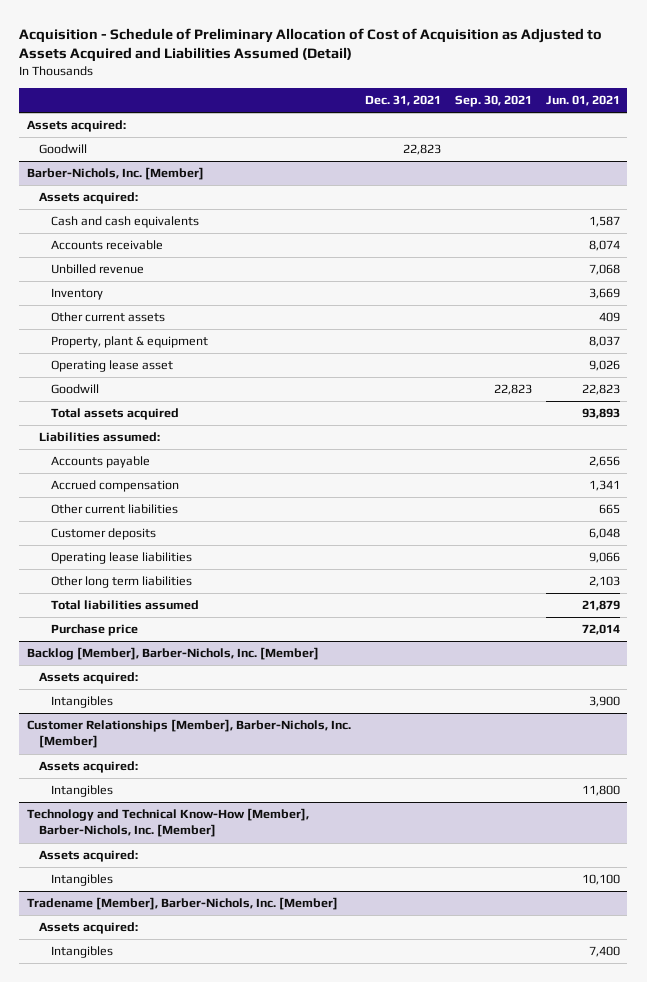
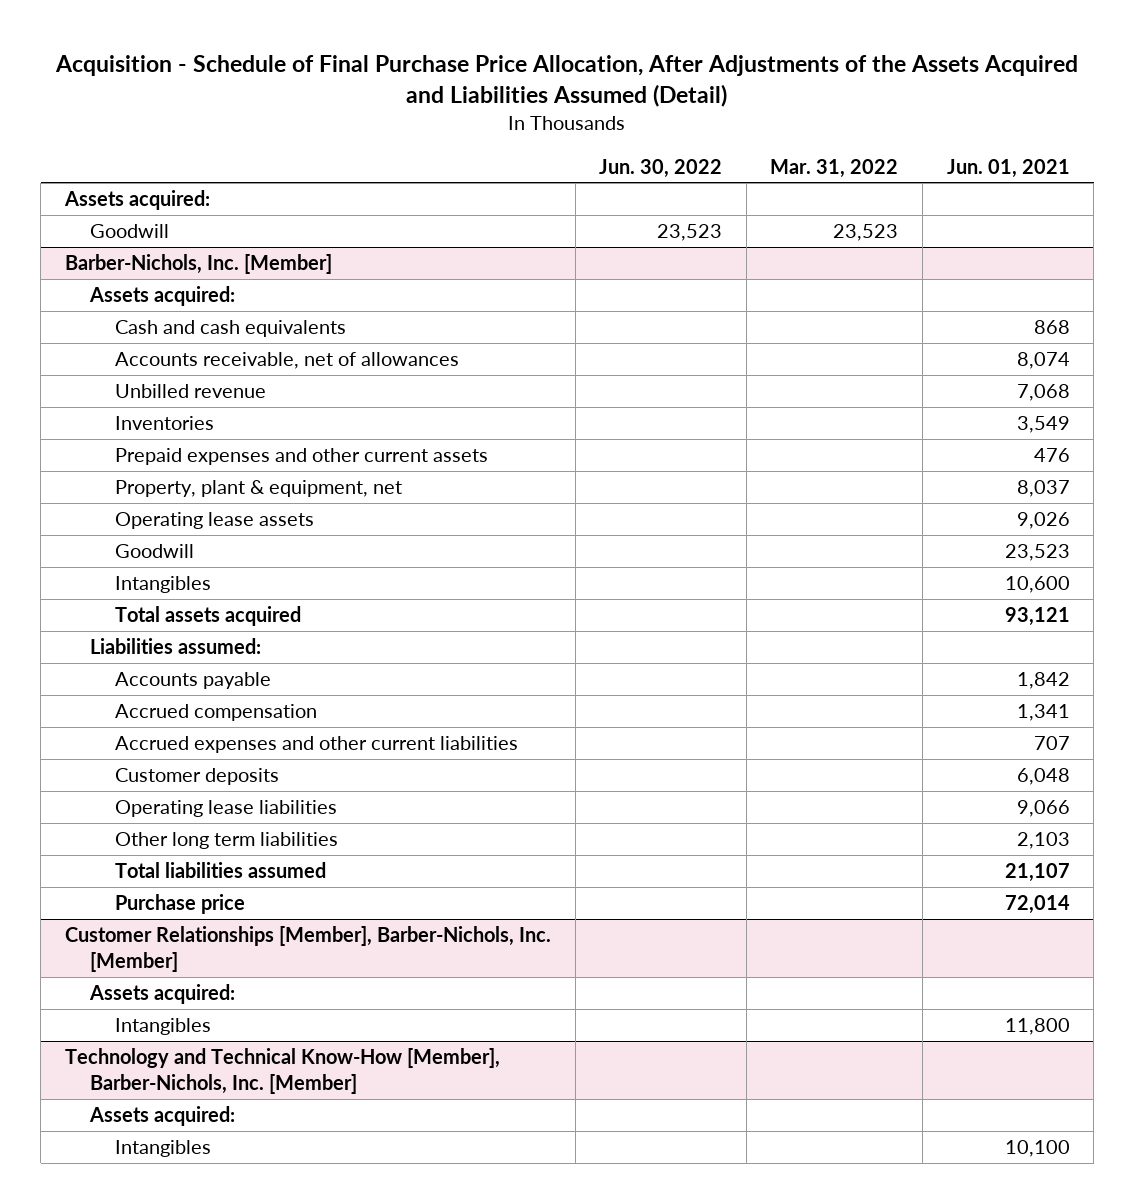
- Acquisition - Schedule of Preliminary Allocation of Cost of Acquisition as Adjusted to Assets Acquired and Liabilities Assumed (Detail)
+ Acquisition - Schedule of Final Purchase Price Allocation, After Adjustments of the Assets Acquired and Liabilities Assumed (Detail)
- | Dec. 31, 2021 | Sep. 30, 2021 | Jun. 01, 2021
+ | Jun. 30, 2022 | Mar. 31, 2022 | Jun. 01, 2021
@ Barber-Nichols, Inc. [Member]
- Cash and cash equivalents | | | 1,587
- Accounts receivable | | | 8,074
+ Cash and cash equivalents | | | 868
+ Accounts receivable, net of allowances | | | 8,074
- Inventory | | | 3,669
- Other current assets | | | 409
- Property, plant & equipment | | | 8,037
- Operating lease asset | | | 9,026
- Goodwill | | 22,823 | 22,823
- Total assets acquired | | | 93,893
+ Inventories | | | 3,549
+ Prepaid expenses and other current assets | | | 476
+ Property, plant & equipment, net | | | 8,037
+ Operating lease assets | | | 9,026
+ Goodwill | | | 23,523
+ Intangibles | | | 10,600
+ Total assets acquired | | | 93,121
- Accounts payable | | | 2,656
+ Accounts payable | | | 1,842
- Other current liabilities | | | 665
+ Accrued expenses and other current liabilities | | | 707
- Total liabilities assumed | | | 21,879
+ Total liabilities assumed | | | 21,107
- Backlog [Member], Barber-Nichols, Inc. [Member]
- Assets acquired:
- Intangibles | | | 3,900
- Tradename [Member], Barber-Nichols, Inc. [Member]
- Assets acquired:
- Intangibles | | | 7,400

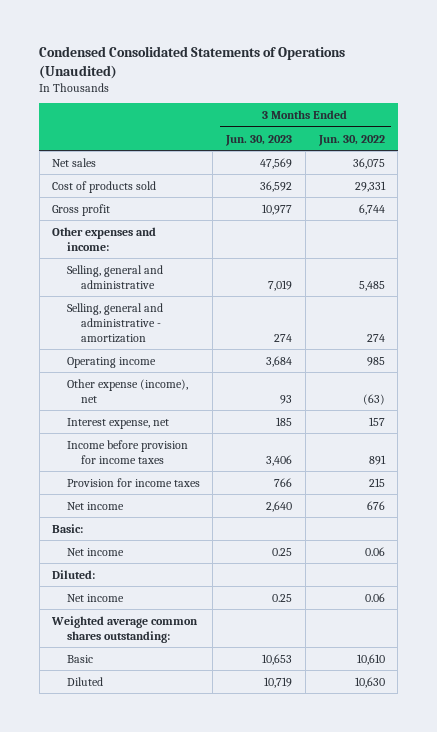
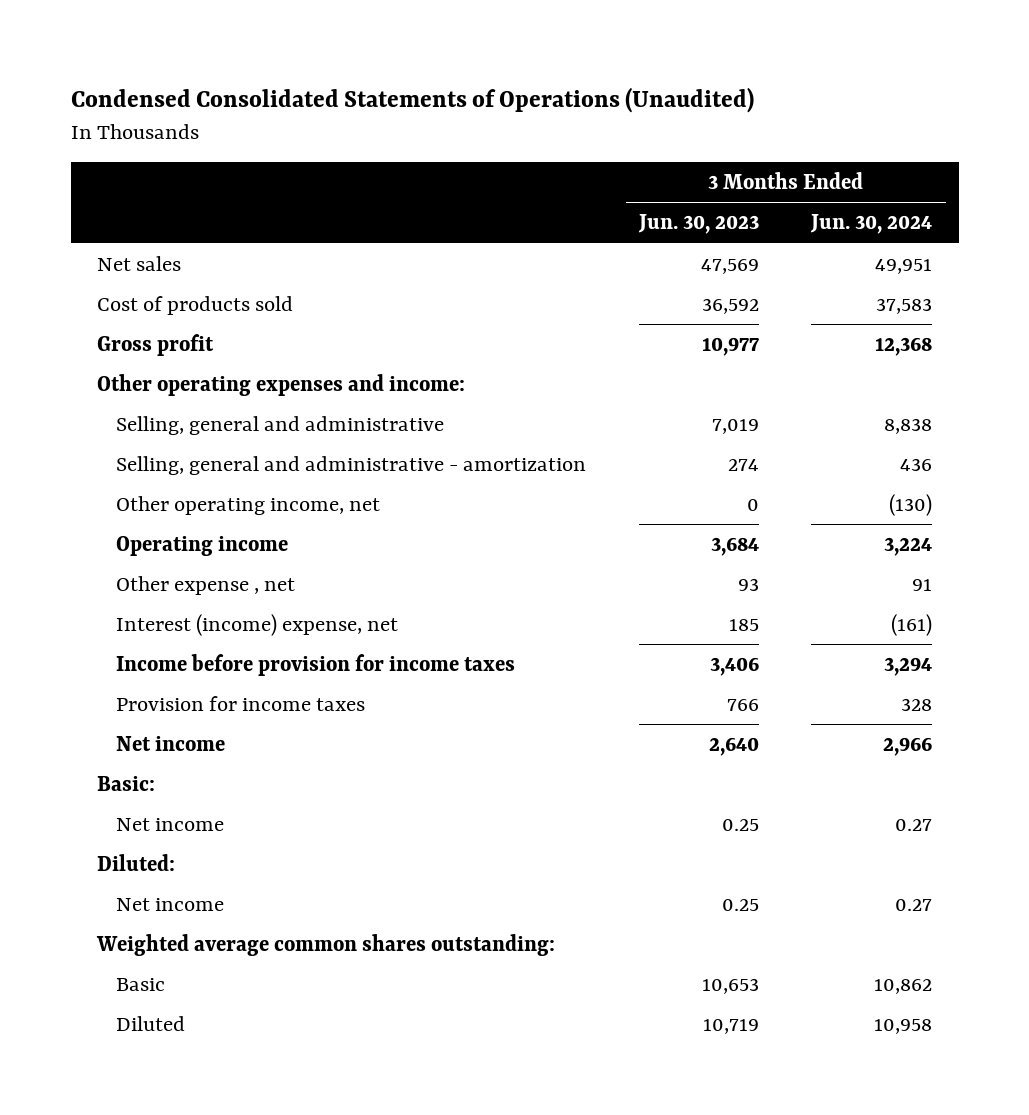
- | 3 Months Ended Jun. 30, 2023 | 3 Months Ended Jun. 30, 2022
+ | 3 Months Ended Jun. 30, 2023 | 3 Months Ended Jun. 30, 2024
- Other expenses and income:
+ Other operating expenses and income:
+ Other operating income, net | 0 | (130)
- Other expense (income), net | 93 | (63)
- Interest expense, net | 185 | 157
+ Other expense , net | 93 | 91
+ Interest (income) expense, net | 185 | (161)

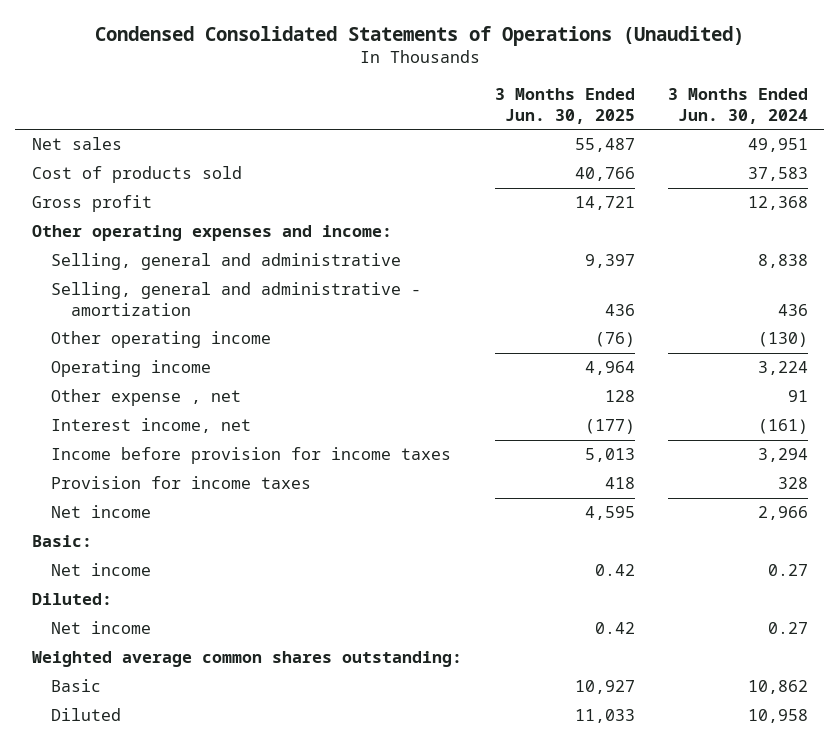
- | 3 Months Ended Jun. 30, 2023 | 3 Months Ended Jun. 30, 2024
+ | 3 Months Ended Jun. 30, 2025 | 3 Months Ended Jun. 30, 2024
- Other operating income, net | 0 | (130)
+ Other operating income | (76) | (130)
- Interest (income) expense, net | 185 | (161)
+ Interest income, net | (177) | (161)

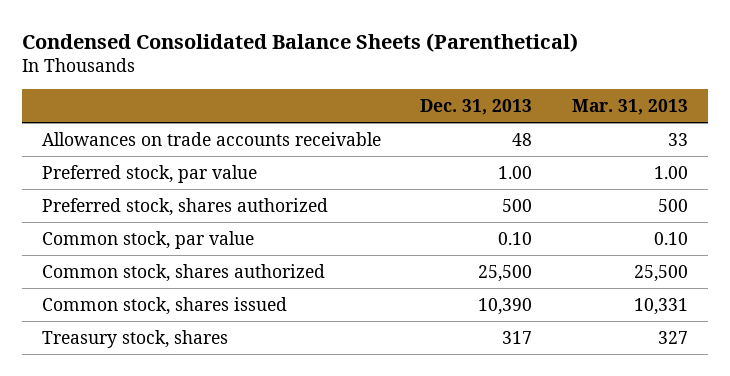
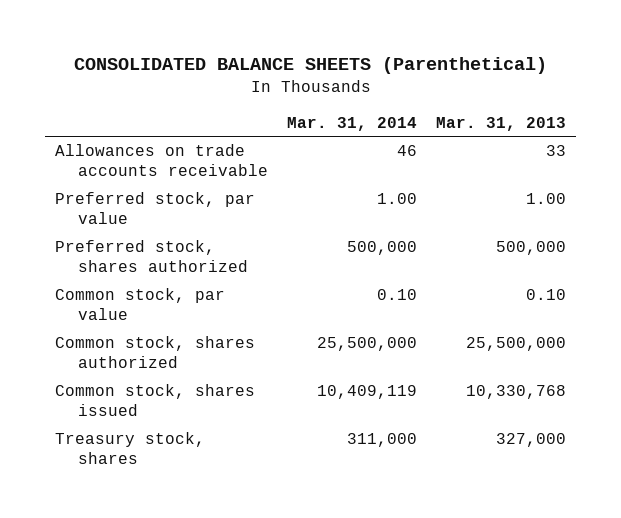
- Condensed Consolidated Balance Sheets (Parenthetical)
+ CONSOLIDATED BALANCE SHEETS (Parenthetical)
- | Dec. 31, 2013 | Mar. 31, 2013
+ | Mar. 31, 2014 | Mar. 31, 2013
- Preferred stock, shares authorized | 500 | 500
+ Preferred stock, shares authorized | 500,000 | 500,000
- Common stock, shares authorized | 25,500 | 25,500
- Common stock, shares issued | 10,390 | 10,331
- Treasury stock, shares | 317 | 327
+ Common stock, shares authorized | 25,500,000 | 25,500,000
+ Common stock, shares issued | 10,409,119 | 10,330,768
+ Treasury stock, shares | 311,000 | 327,000

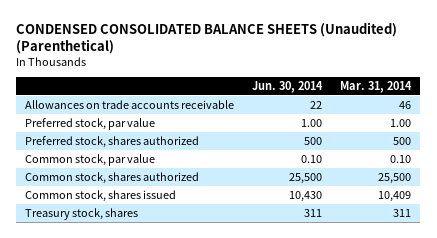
- CONSOLIDATED BALANCE SHEETS (Parenthetical)
+ CONDENSED CONSOLIDATED BALANCE SHEETS (Unaudited) (Parenthetical)
- | Mar. 31, 2014 | Mar. 31, 2013
+ | Jun. 30, 2014 | Mar. 31, 2014
- Preferred stock, shares authorized | 500,000 | 500,000
+ Preferred stock, shares authorized | 500 | 500
- Common stock, shares authorized | 25,500,000 | 25,500,000
- Common stock, shares issued | 10,409,119 | 10,330,768
- Treasury stock, shares | 311,000 | 327,000
+ Common stock, shares authorized | 25,500 | 25,500
+ Common stock, shares issued | 10,430 | 10,409
+ Treasury stock, shares | 311 | 311

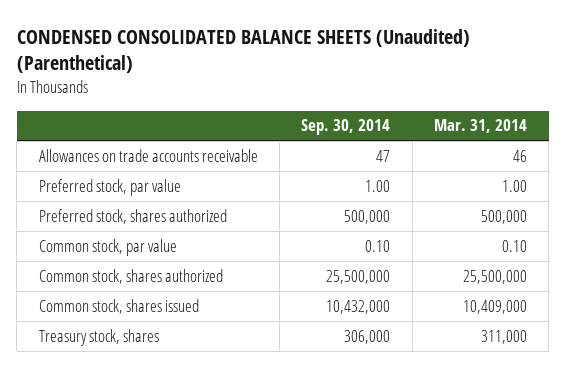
- | Jun. 30, 2014 | Mar. 31, 2014
+ | Sep. 30, 2014 | Mar. 31, 2014
- Preferred stock, shares authorized | 500 | 500
+ Preferred stock, shares authorized | 500,000 | 500,000
- Common stock, shares authorized | 25,500 | 25,500
- Common stock, shares issued | 10,430 | 10,409
- Treasury stock, shares | 311 | 311
+ Common stock, shares authorized | 25,500,000 | 25,500,000
+ Common stock, shares issued | 10,432,000 | 10,409,000
+ Treasury stock, shares | 306,000 | 311,000

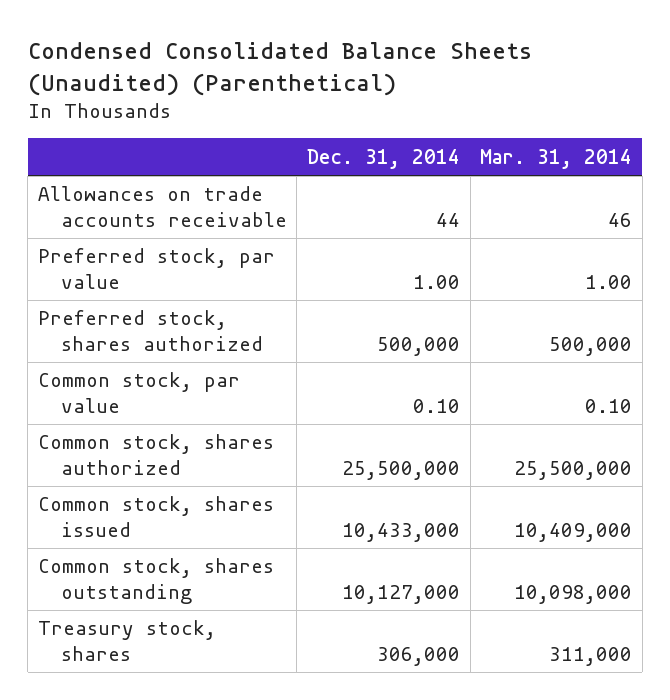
- CONDENSED CONSOLIDATED BALANCE SHEETS (Unaudited) (Parenthetical)
+ Condensed Consolidated Balance Sheets (Unaudited) (Parenthetical)
- | Sep. 30, 2014 | Mar. 31, 2014
+ | Dec. 31, 2014 | Mar. 31, 2014
+ Common stock, shares outstanding | 10,127,000 | 10,098,000

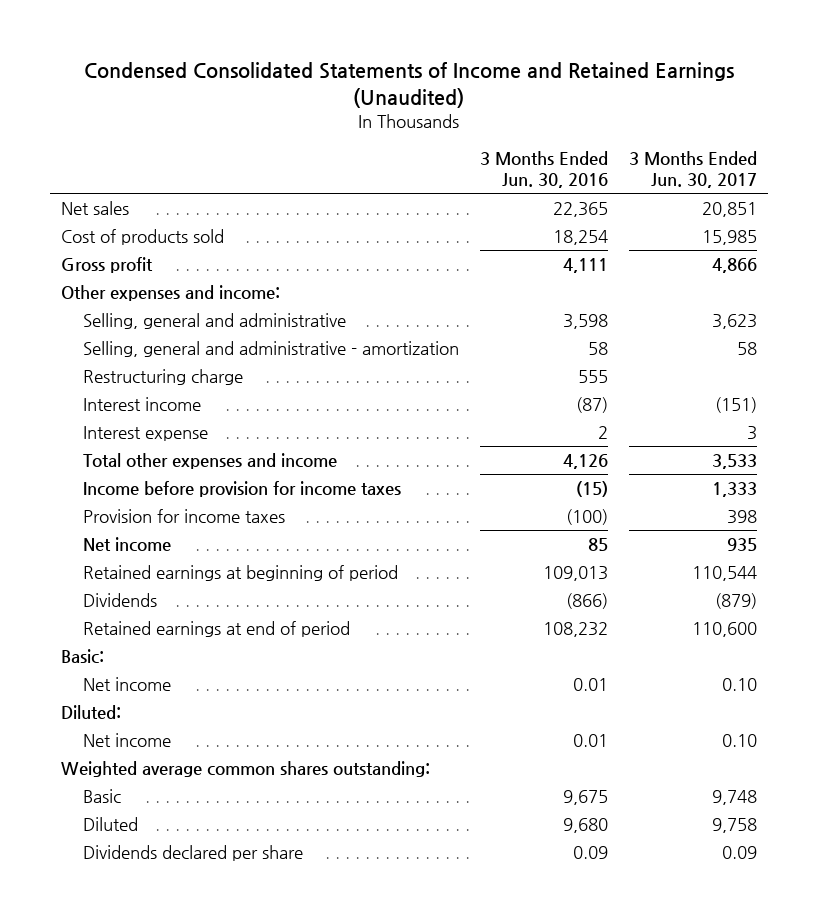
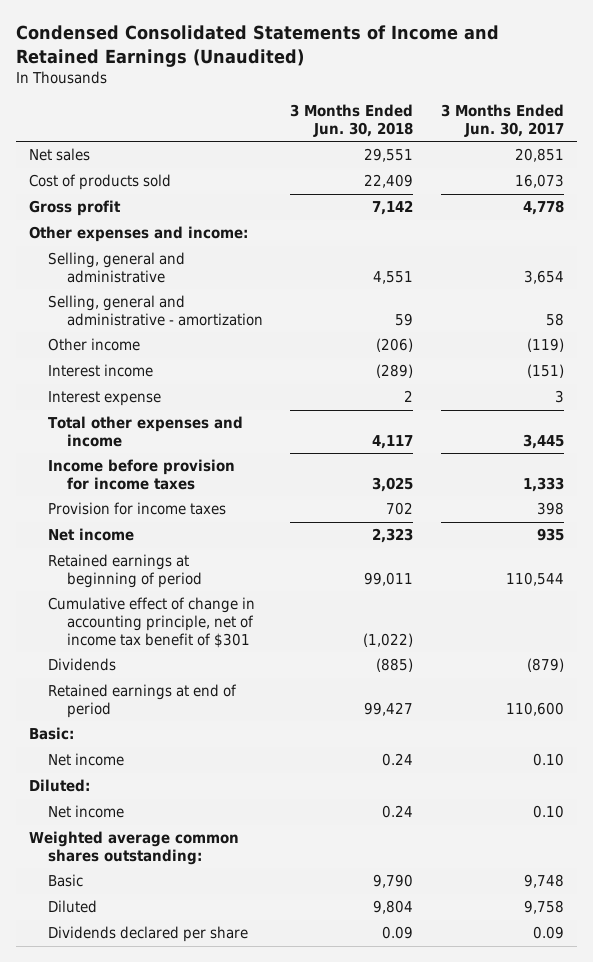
- | 3 Months Ended Jun. 30, 2016 | 3 Months Ended Jun. 30, 2017
+ | 3 Months Ended Jun. 30, 2018 | 3 Months Ended Jun. 30, 2017
- Cost of products sold | 18,254 | 15,985
- Gross profit | 4,111 | 4,866
+ Cost of products sold | 22,409 | 16,073
+ Gross profit | 7,142 | 4,778
- Selling, general and administrative | 3,598 | 3,623
+ Selling, general and administrative | 4,551 | 3,654
- Restructuring charge | 555 |
+ Other income | (206) | (119)
- Total other expenses and income | 4,126 | 3,533
+ Total other expenses and income | 4,117 | 3,445
+ Cumulative effect of change in accounting principle, net of income tax benefit of $301 | (1,022) |

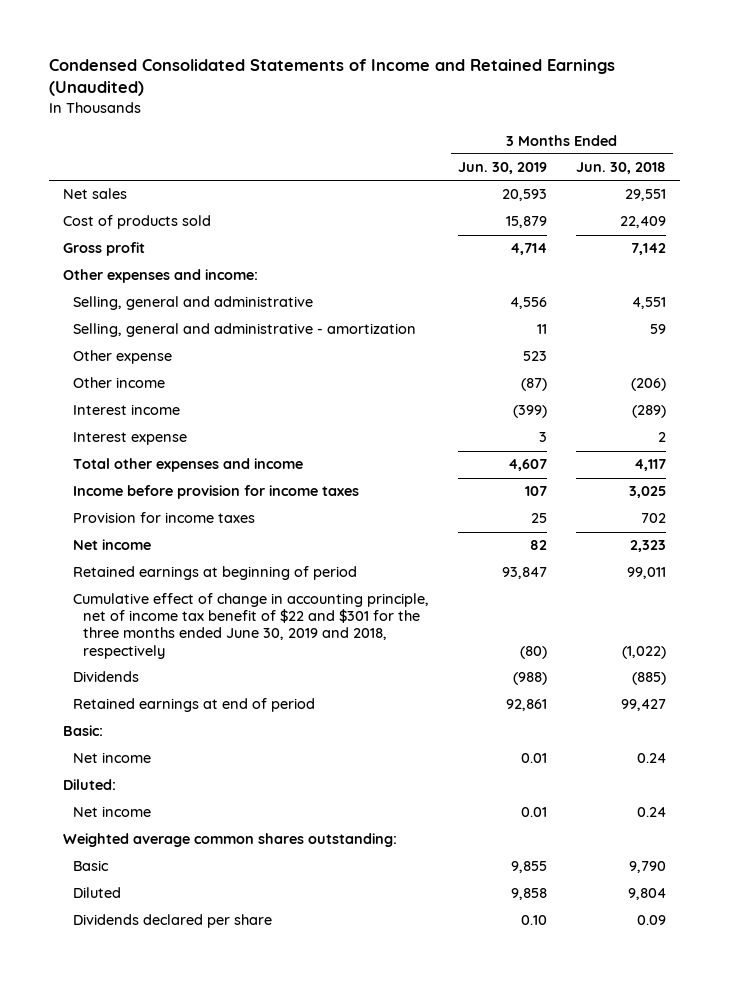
- | 3 Months Ended Jun. 30, 2018 | 3 Months Ended Jun. 30, 2017
+ | 3 Months Ended Jun. 30, 2019 | 3 Months Ended Jun. 30, 2018
+ Other expense | 523 |
- Cumulative effect of change in accounting principle, net of income tax benefit of $301 | (1,022) |
+ Cumulative effect of change in accounting principle, net of income tax benefit of $22 and $301 for the three months ended June 30, 2019 and 2018, respectively | (80) | (1,022)

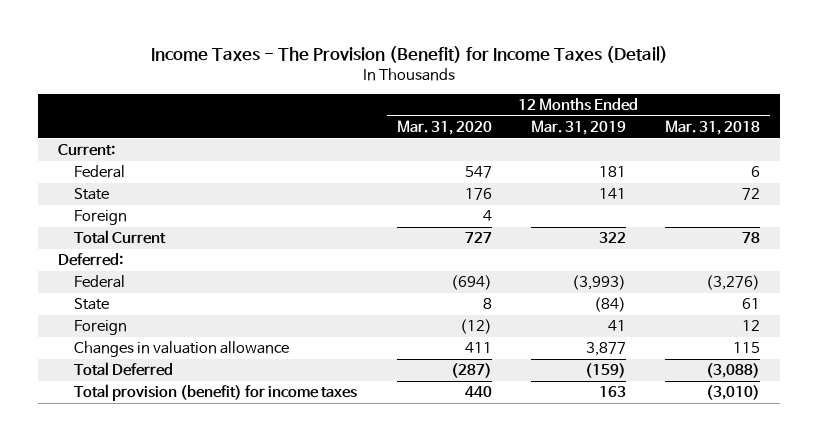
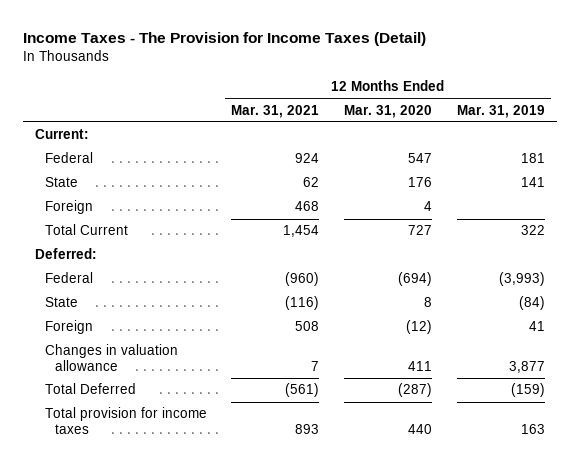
- Income Taxes - The Provision (Benefit) for Income Taxes (Detail)
+ Income Taxes - The Provision for Income Taxes (Detail)
- | 12 Months Ended Mar. 31, 2020 | 12 Months Ended Mar. 31, 2019 | 12 Months Ended Mar. 31, 2018
+ | 12 Months Ended Mar. 31, 2021 | 12 Months Ended Mar. 31, 2020 | 12 Months Ended Mar. 31, 2019
- Total provision (benefit) for income taxes | 440 | 163 | (3,010)
+ Total provision for income taxes | 893 | 440 | 163

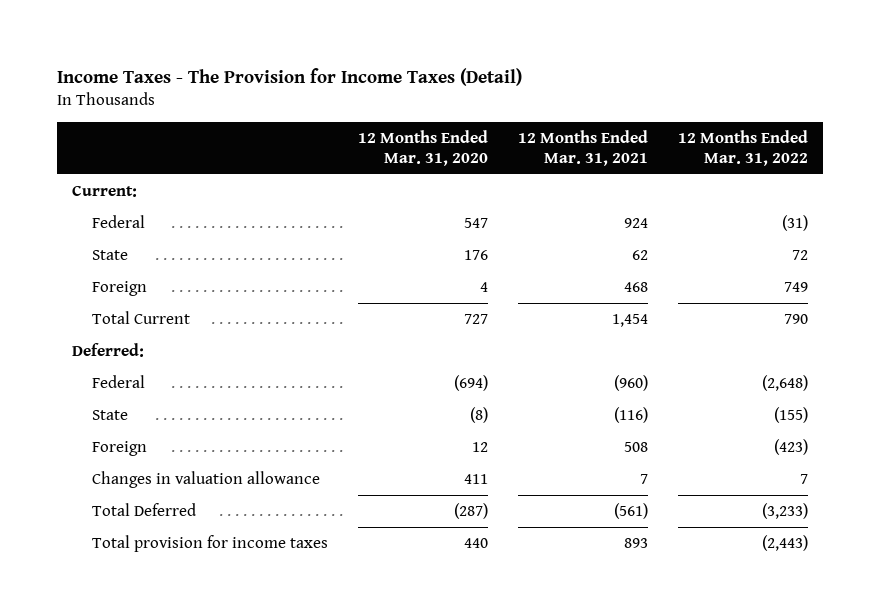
- | 12 Months Ended Mar. 31, 2021 | 12 Months Ended Mar. 31, 2020 | 12 Months Ended Mar. 31, 2019
+ | 12 Months Ended Mar. 31, 2020 | 12 Months Ended Mar. 31, 2021 | 12 Months Ended Mar. 31, 2022
- State | (116) | 8 | (84)
- Foreign | 508 | (12) | 41
+ State | (8) | (116) | (155)
+ Foreign | 12 | 508 | (423)

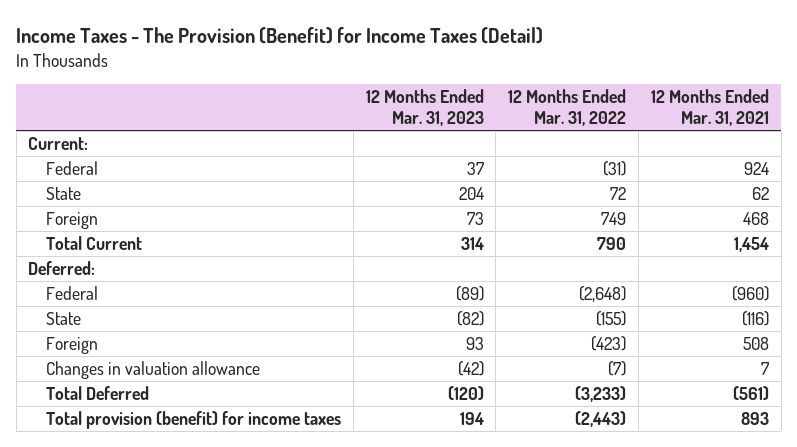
- Income Taxes - The Provision for Income Taxes (Detail)
+ Income Taxes - The Provision (Benefit) for Income Taxes (Detail)
- | 12 Months Ended Mar. 31, 2020 | 12 Months Ended Mar. 31, 2021 | 12 Months Ended Mar. 31, 2022
+ | 12 Months Ended Mar. 31, 2023 | 12 Months Ended Mar. 31, 2022 | 12 Months Ended Mar. 31, 2021
- Changes in valuation allowance | 411 | 7 | 7
+ Changes in valuation allowance | (42) | (7) | 7
- Total provision for income taxes | 440 | 893 | (2,443)
+ Total provision (benefit) for income taxes | 194 | (2,443) | 893

